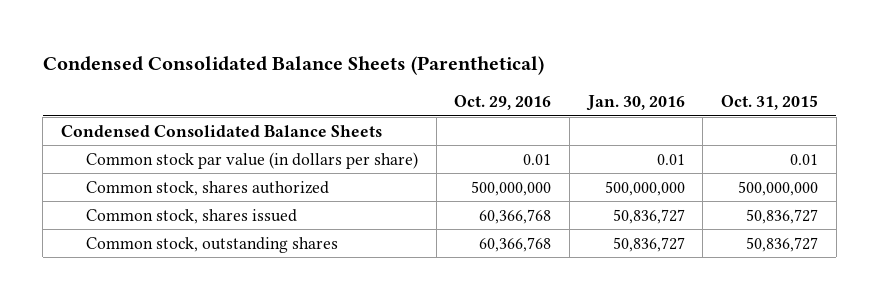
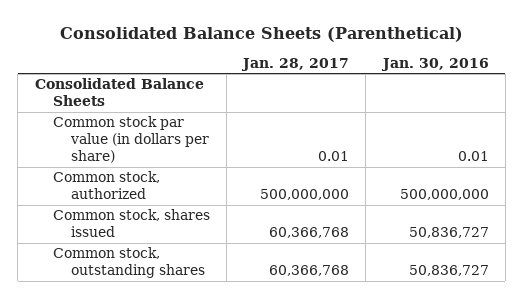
- Condensed Consolidated Balance Sheets (Parenthetical)
+ Consolidated Balance Sheets (Parenthetical)
- | Oct. 29, 2016 | Jan. 30, 2016 | Oct. 31, 2015
+ | Jan. 28, 2017 | Jan. 30, 2016
- Condensed Consolidated Balance Sheets
+ Consolidated Balance Sheets
- Common stock, shares authorized | 500,000,000 | 500,000,000 | 500,000,000
+ Common stock, authorized | 500,000,000 | 500,000,000

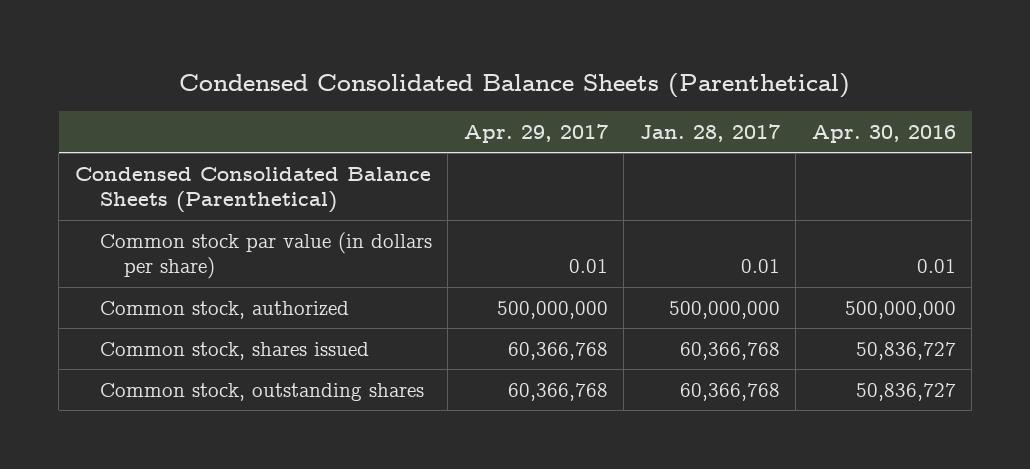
- Consolidated Balance Sheets (Parenthetical)
+ Condensed Consolidated Balance Sheets (Parenthetical)
- | Jan. 28, 2017 | Jan. 30, 2016
+ | Apr. 29, 2017 | Jan. 28, 2017 | Apr. 30, 2016
- Consolidated Balance Sheets
+ Condensed Consolidated Balance Sheets (Parenthetical)

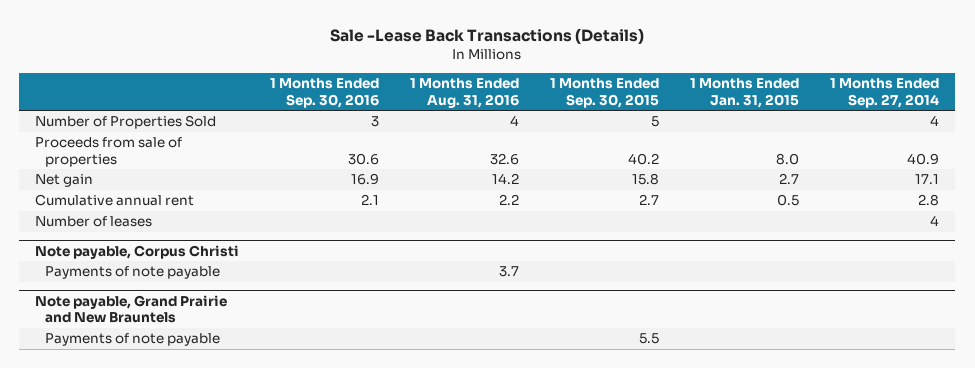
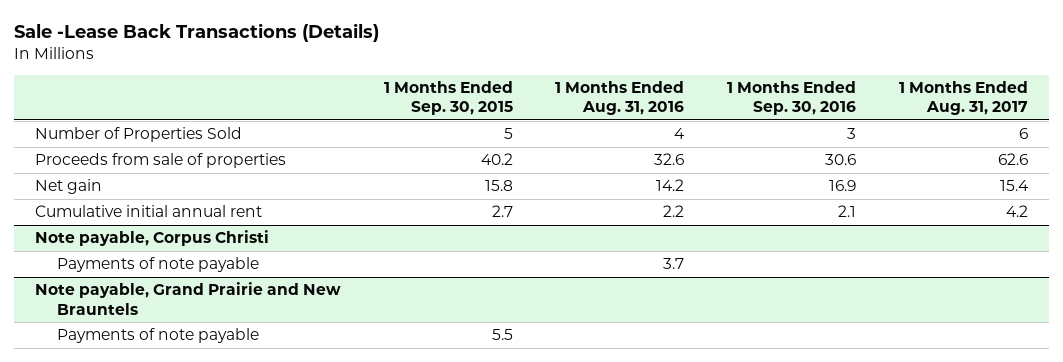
- | 1 Months Ended Sep. 30, 2016 | 1 Months Ended Aug. 31, 2016 | 1 Months Ended Sep. 30, 2015 | 1 Months Ended Jan. 31, 2015 | 1 Months Ended Sep. 27, 2014
+ | 1 Months Ended Sep. 30, 2015 | 1 Months Ended Aug. 31, 2016 | 1 Months Ended Sep. 30, 2016 | 1 Months Ended Aug. 31, 2017
- Cumulative annual rent | 2.1 | 2.2 | 2.7 | 0.5 | 2.8
- Number of leases | | | | | 4
+ Cumulative initial annual rent | 2.7 | 2.2 | 2.1 | 4.2

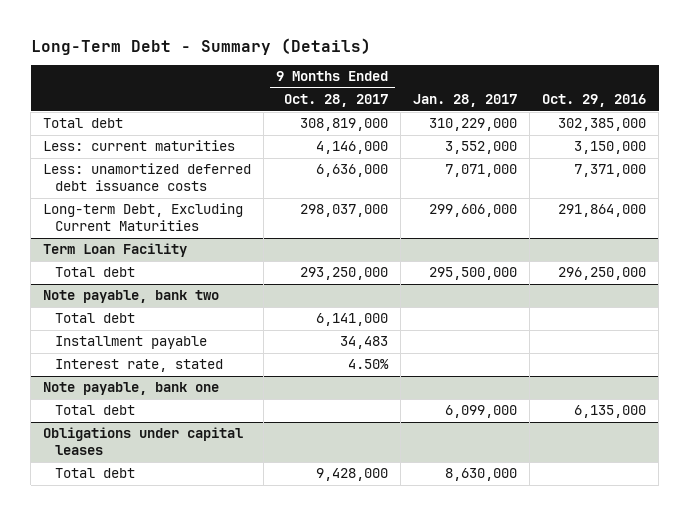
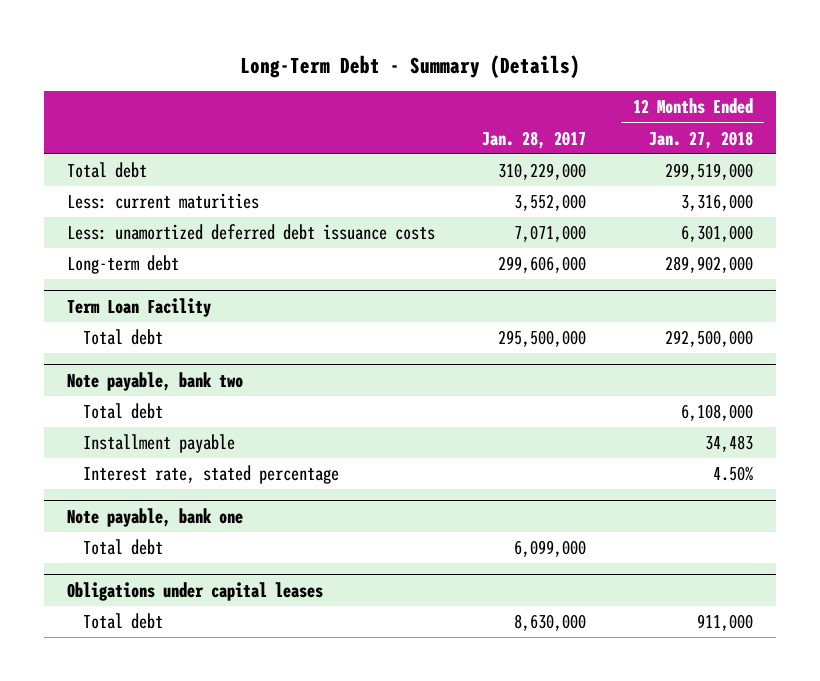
- | 9 Months Ended Oct. 28, 2017 | Jan. 28, 2017 | Oct. 29, 2016
+ | Jan. 28, 2017 | 12 Months Ended Jan. 27, 2018
- Long-term Debt, Excluding Current Maturities | 298,037,000 | 299,606,000 | 291,864,000
+ Long-term debt | 299,606,000 | 289,902,000
@ Note payable, bank two
- Interest rate, stated | 4.50% | |
+ Interest rate, stated percentage | | 4.50%

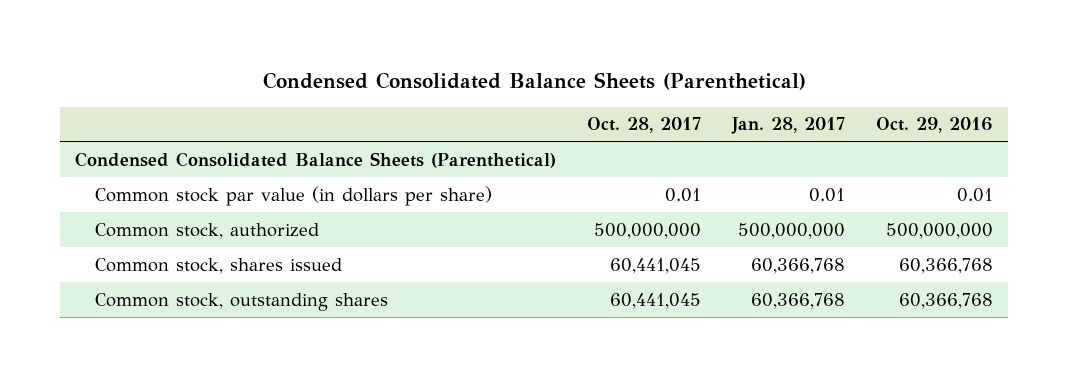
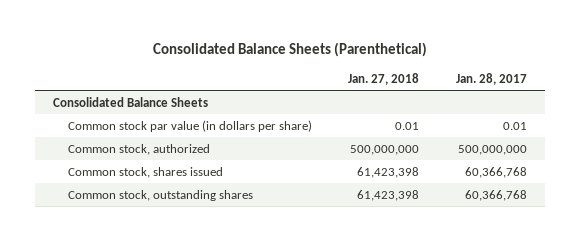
- Condensed Consolidated Balance Sheets (Parenthetical)
+ Consolidated Balance Sheets (Parenthetical)
- | Oct. 28, 2017 | Jan. 28, 2017 | Oct. 29, 2016
+ | Jan. 27, 2018 | Jan. 28, 2017
- Condensed Consolidated Balance Sheets (Parenthetical)
+ Consolidated Balance Sheets

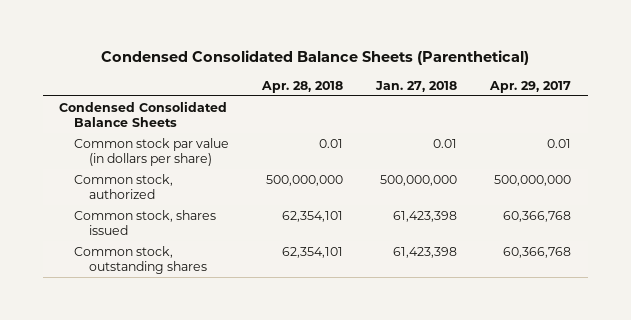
- Consolidated Balance Sheets (Parenthetical)
+ Condensed Consolidated Balance Sheets (Parenthetical)
- | Jan. 27, 2018 | Jan. 28, 2017
+ | Apr. 28, 2018 | Jan. 27, 2018 | Apr. 29, 2017
- Consolidated Balance Sheets
+ Condensed Consolidated Balance Sheets

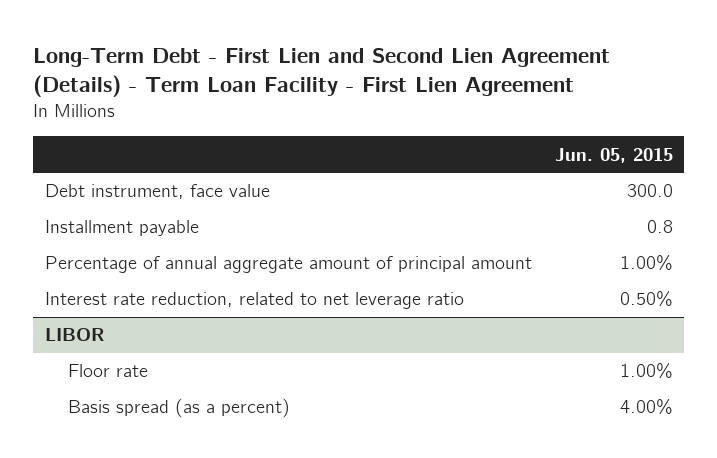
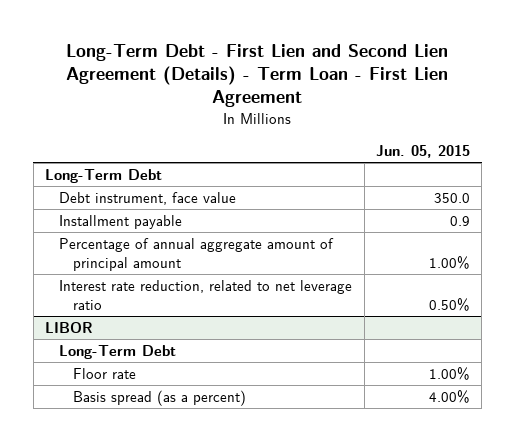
- Long-Term Debt - First Lien and Second Lien Agreement (Details) - Term Loan Facility - First Lien Agreement
+ Long-Term Debt - First Lien and Second Lien Agreement (Details) - Term Loan - First Lien Agreement
- Debt instrument, face value | 300.0
- Installment payable | 0.8
+ Long-Term Debt
+ Debt instrument, face value | 350.0
+ Installment payable | 0.9
@ LIBOR
+ Long-Term Debt

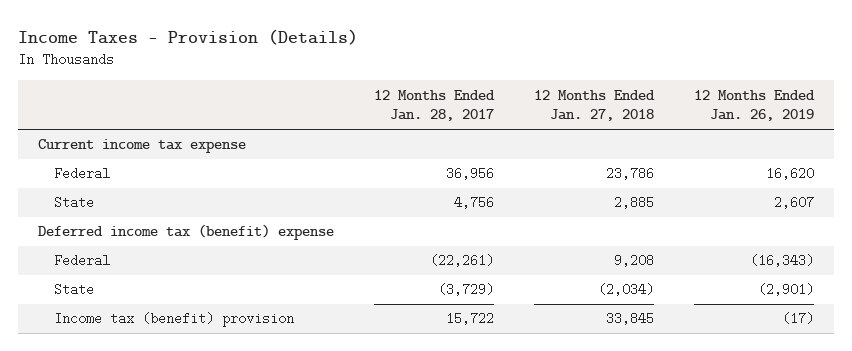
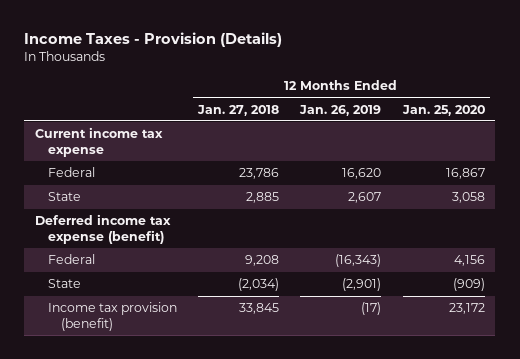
- | 12 Months Ended Jan. 28, 2017 | 12 Months Ended Jan. 27, 2018 | 12 Months Ended Jan. 26, 2019
+ | 12 Months Ended Jan. 27, 2018 | 12 Months Ended Jan. 26, 2019 | 12 Months Ended Jan. 25, 2020
- Deferred income tax (benefit) expense
+ Deferred income tax expense (benefit)
- Income tax (benefit) provision | 15,722 | 33,845 | (17)
+ Income tax provision (benefit) | 33,845 | (17) | 23,172

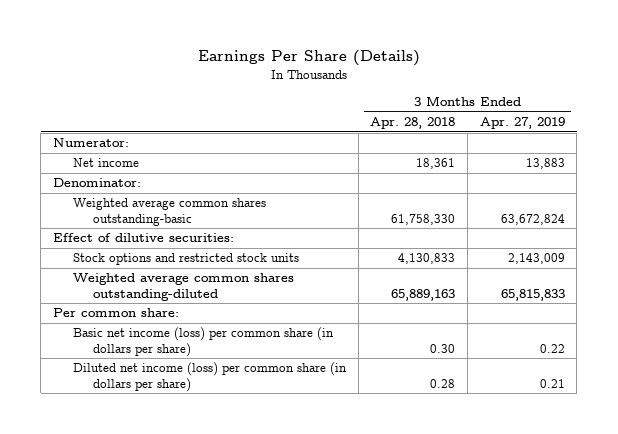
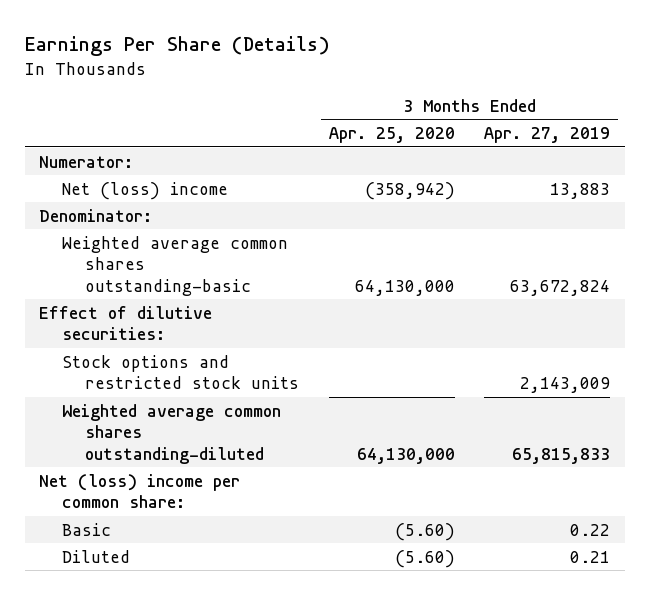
- | 3 Months Ended Apr. 28, 2018 | 3 Months Ended Apr. 27, 2019
+ | 3 Months Ended Apr. 25, 2020 | 3 Months Ended Apr. 27, 2019
- Net income | 18,361 | 13,883
+ Net (loss) income | (358,942) | 13,883
- Per common share:
- Basic net income (loss) per common share (in dollars per share) | 0.30 | 0.22
- Diluted net income (loss) per common share (in dollars per share) | 0.28 | 0.21
+ Net (loss) income per common share:
+ Basic | (5.60) | 0.22
+ Diluted | (5.60) | 0.21

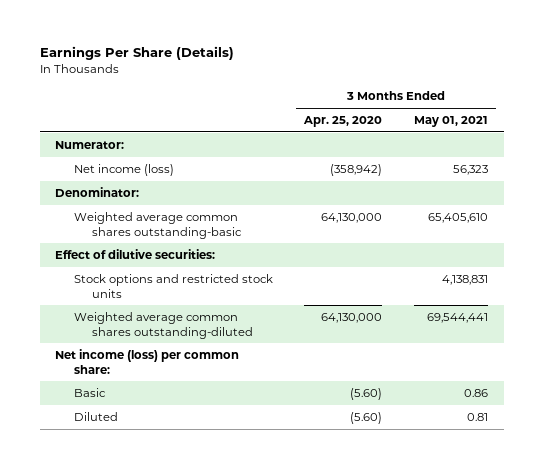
- | 3 Months Ended Apr. 25, 2020 | 3 Months Ended Apr. 27, 2019
+ | 3 Months Ended Apr. 25, 2020 | 3 Months Ended May 01, 2021
- Net (loss) income | (358,942) | 13,883
+ Net income (loss) | (358,942) | 56,323
- Net (loss) income per common share:
+ Net income (loss) per common share:

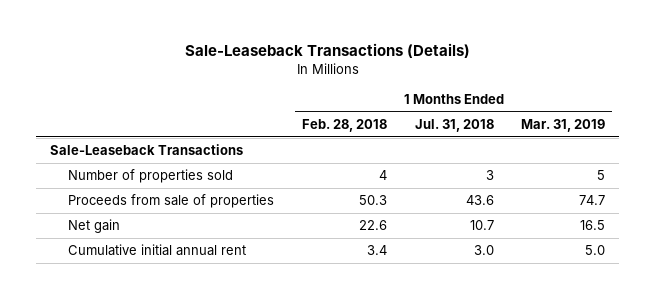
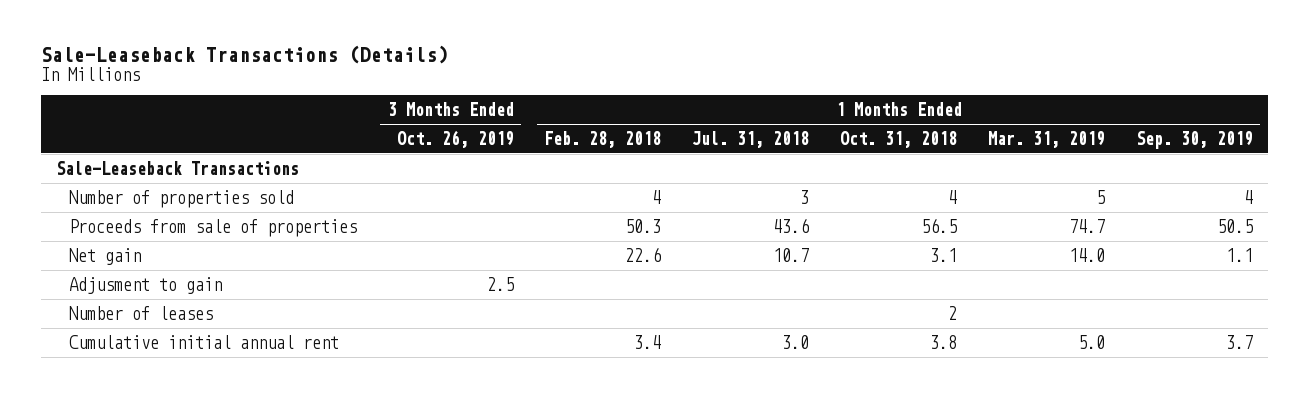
- | 1 Months Ended Feb. 28, 2018 | 1 Months Ended Jul. 31, 2018 | 1 Months Ended Mar. 31, 2019
+ | 3 Months Ended Oct. 26, 2019 | 1 Months Ended Feb. 28, 2018 | 1 Months Ended Jul. 31, 2018 | 1 Months Ended Oct. 31, 2018 | 1 Months Ended Mar. 31, 2019 | 1 Months Ended Sep. 30, 2019
- Net gain | 22.6 | 10.7 | 16.5
+ Net gain | | 22.6 | 10.7 | 3.1 | 14.0 | 1.1
+ Adjusment to gain | 2.5 | | | | |
+ Number of leases | | | | 2 | |

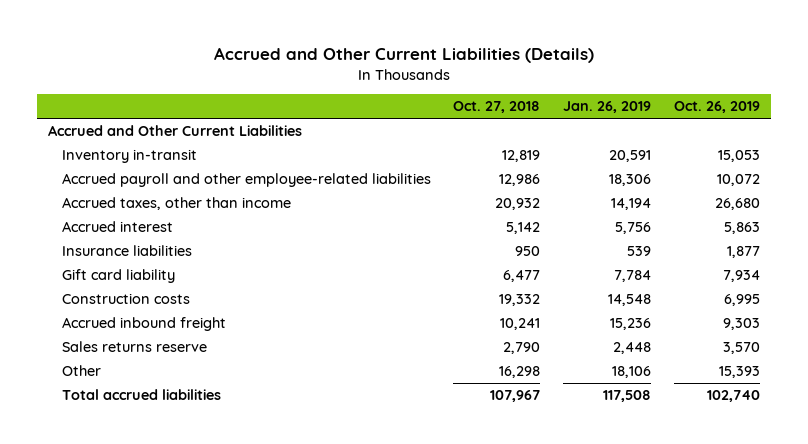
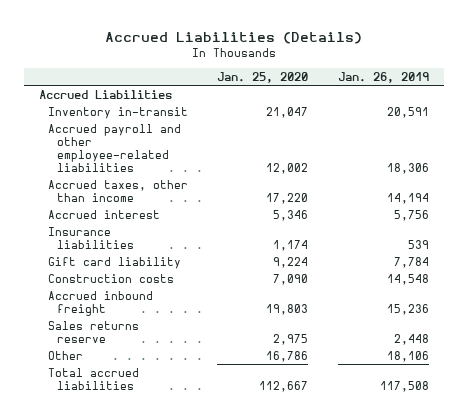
- Accrued and Other Current Liabilities (Details)
+ Accrued Liabilities (Details)
- | Oct. 27, 2018 | Jan. 26, 2019 | Oct. 26, 2019
+ | Jan. 25, 2020 | Jan. 26, 2019
- Accrued and Other Current Liabilities
+ Accrued Liabilities

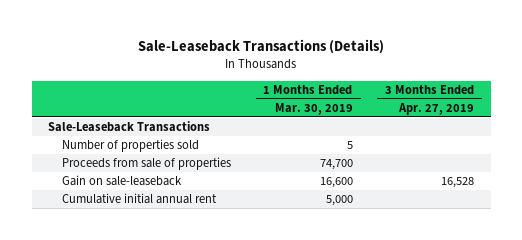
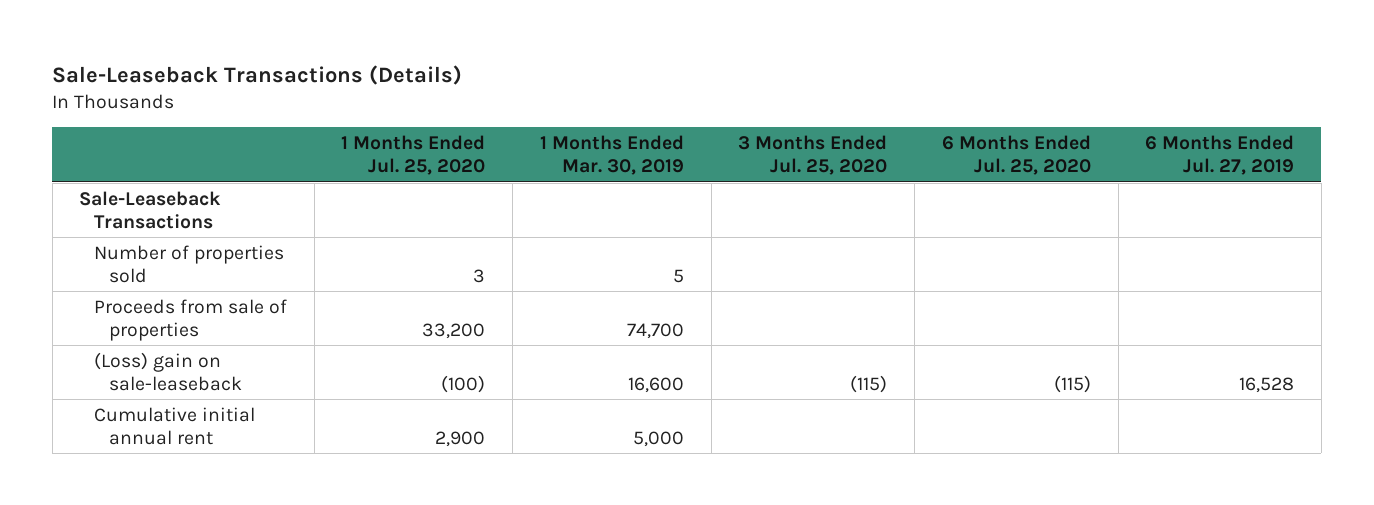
- | 1 Months Ended Mar. 30, 2019 | 3 Months Ended Apr. 27, 2019
+ | 1 Months Ended Jul. 25, 2020 | 1 Months Ended Mar. 30, 2019 | 3 Months Ended Jul. 25, 2020 | 6 Months Ended Jul. 25, 2020 | 6 Months Ended Jul. 27, 2019
- Gain on sale-leaseback | 16,600 | 16,528
+ (Loss) gain on sale-leaseback | (100) | 16,600 | (115) | (115) | 16,528

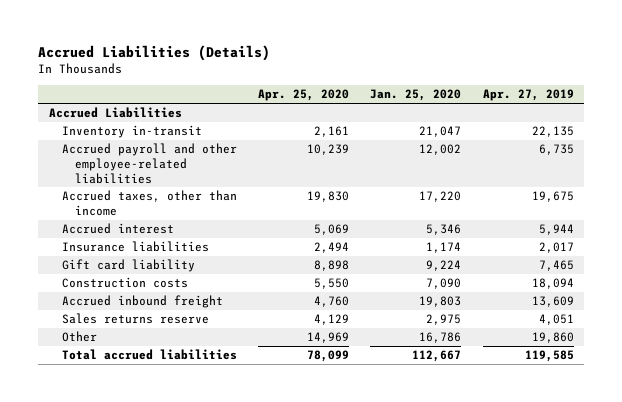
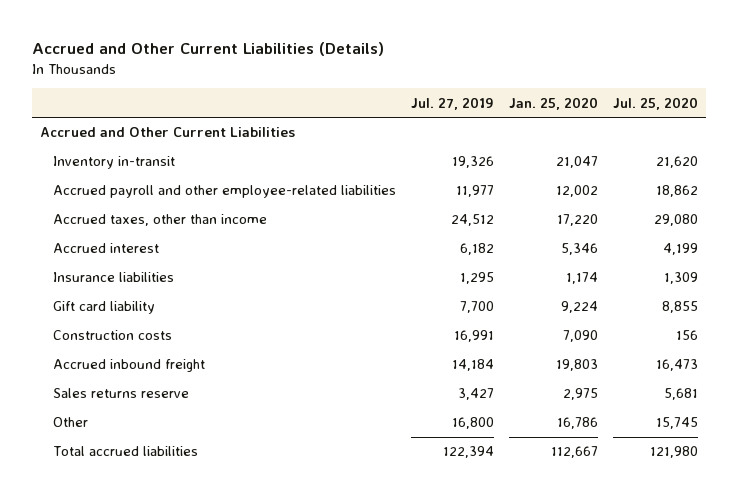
- Accrued Liabilities (Details)
+ Accrued and Other Current Liabilities (Details)
- | Apr. 25, 2020 | Jan. 25, 2020 | Apr. 27, 2019
+ | Jul. 27, 2019 | Jan. 25, 2020 | Jul. 25, 2020
- Accrued Liabilities
+ Accrued and Other Current Liabilities

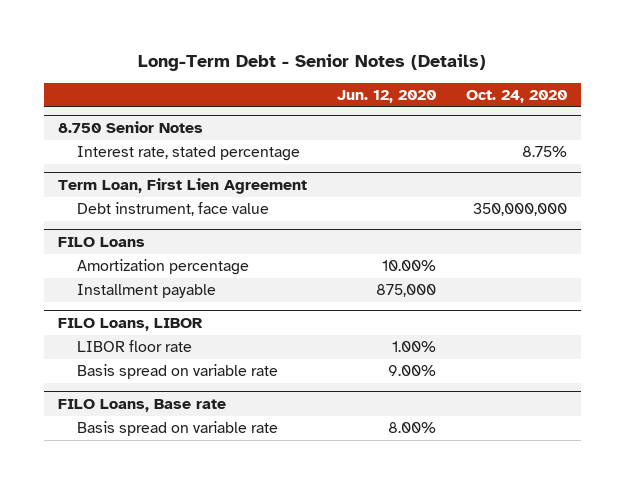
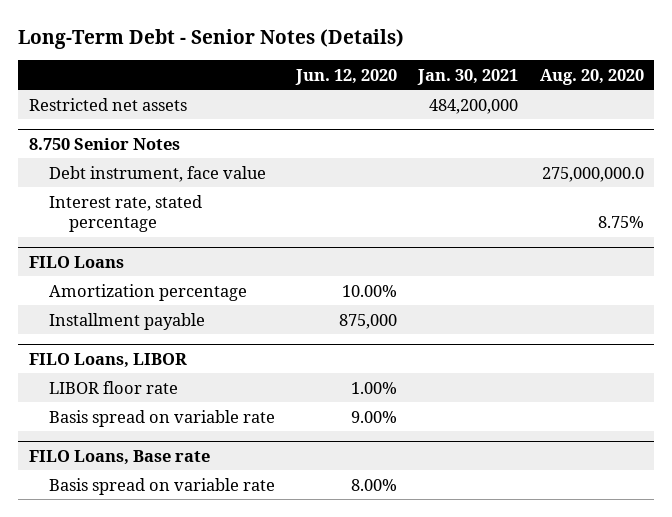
- | Jun. 12, 2020 | Oct. 24, 2020
+ | Jun. 12, 2020 | Jan. 30, 2021 | Aug. 20, 2020
+ Restricted net assets | | 484,200,000 |
- Term Loan, First Lien Agreement
@ 8.750 Senior Notes
moved down: Interest rate, stated percentage | | | 8.75%

